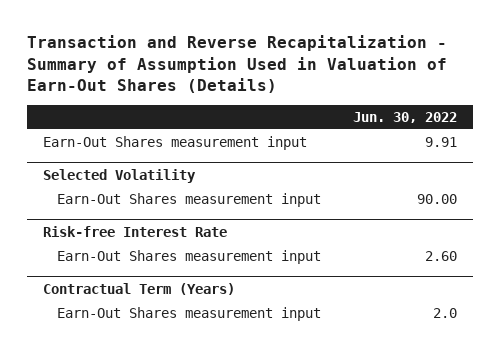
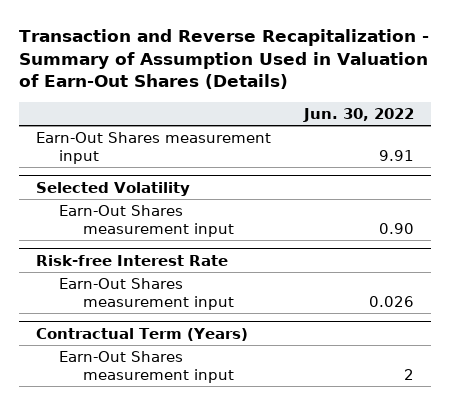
@ Selected Volatility
- Earn-Out Shares measurement input | 90.00
+ Earn-Out Shares measurement input | 0.90
@ Risk-free Interest Rate
- Earn-Out Shares measurement input | 2.60
+ Earn-Out Shares measurement input | 0.026
@ Contractual Term (Years)
- Earn-Out Shares measurement input | 2.0
+ Earn-Out Shares measurement input | 2

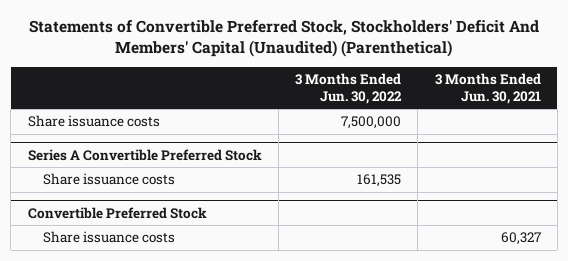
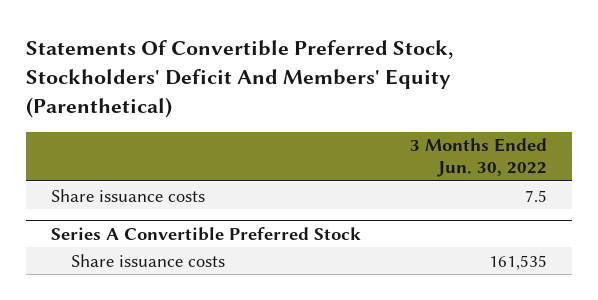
- Statements of Convertible Preferred Stock, Stockholders' Deficit And Members' Capital (Unaudited) (Parenthetical)
+ Statements Of Convertible Preferred Stock, Stockholders' Deficit And Members' Equity (Parenthetical)
- | 3 Months Ended Jun. 30, 2022 | 3 Months Ended Jun. 30, 2021
+ | 3 Months Ended Jun. 30, 2022
- Share issuance costs | 7,500,000 |
+ Share issuance costs | 7.5
- Convertible Preferred Stock
- Share issuance costs | | 60,327

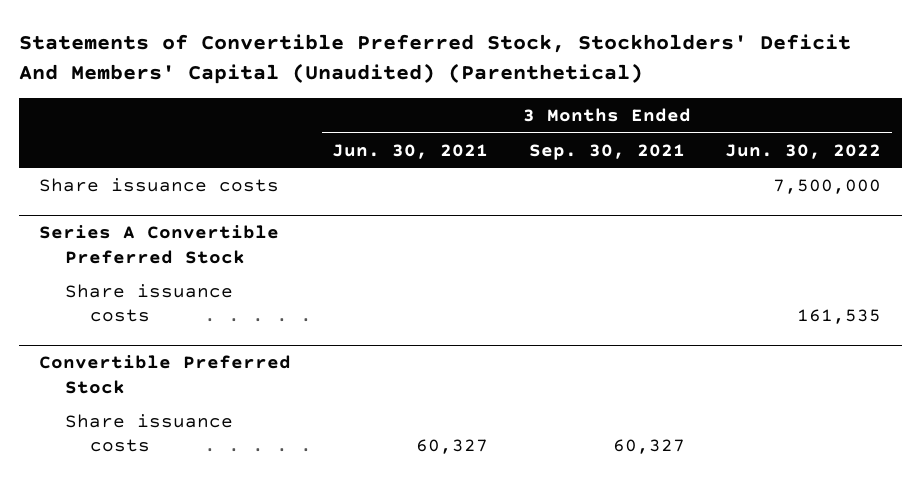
- Statements Of Convertible Preferred Stock, Stockholders' Deficit And Members' Equity (Parenthetical)
+ Statements of Convertible Preferred Stock, Stockholders' Deficit And Members' Capital (Unaudited) (Parenthetical)
- | 3 Months Ended Jun. 30, 2022
+ | 3 Months Ended Jun. 30, 2021 | 3 Months Ended Sep. 30, 2021 | 3 Months Ended Jun. 30, 2022
- Share issuance costs | 7.5
+ Share issuance costs | | | 7,500,000
+ Convertible Preferred Stock
+ Share issuance costs | 60,327 | 60,327 |

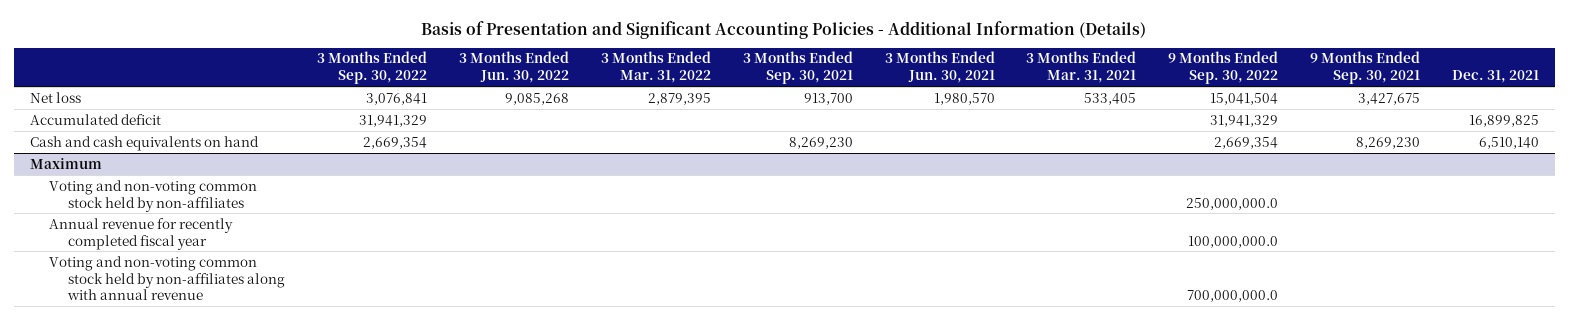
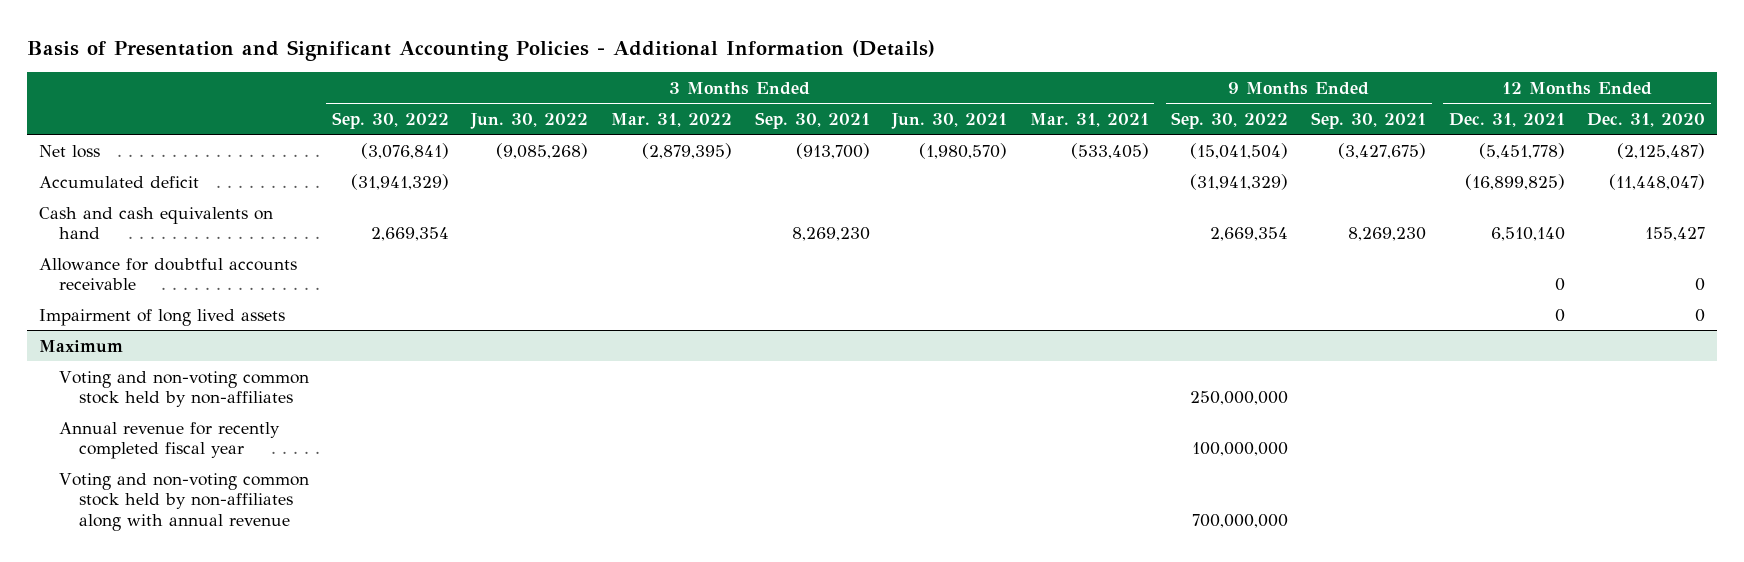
- | 3 Months Ended Sep. 30, 2022 | 3 Months Ended Jun. 30, 2022 | 3 Months Ended Mar. 31, 2022 | 3 Months Ended Sep. 30, 2021 | 3 Months Ended Jun. 30, 2021 | 3 Months Ended Mar. 31, 2021 | 9 Months Ended Sep. 30, 2022 | 9 Months Ended Sep. 30, 2021 | Dec. 31, 2021
+ | 3 Months Ended Sep. 30, 2022 | 3 Months Ended Jun. 30, 2022 | 3 Months Ended Mar. 31, 2022 | 3 Months Ended Sep. 30, 2021 | 3 Months Ended Jun. 30, 2021 | 3 Months Ended Mar. 31, 2021 | 9 Months Ended Sep. 30, 2022 | 9 Months Ended Sep. 30, 2021 | 12 Months Ended Dec. 31, 2021 | 12 Months Ended Dec. 31, 2020
- Net loss | 3,076,841 | 9,085,268 | 2,879,395 | 913,700 | 1,980,570 | 533,405 | 15,041,504 | 3,427,675 |
- Accumulated deficit | 31,941,329 | | | | | | 31,941,329 | | 16,899,825
+ Net loss | (3,076,841) | (9,085,268) | (2,879,395) | (913,700) | (1,980,570) | (533,405) | (15,041,504) | (3,427,675) | (5,451,778) | (2,125,487)
+ Accumulated deficit | (31,941,329) | | | | | | (31,941,329) | | (16,899,825) | (11,448,047)
+ Allowance for doubtful accounts receivable | | | | | | | | | 0 | 0
+ Impairment of long lived assets | | | | | | | | | 0 | 0
@ Maximum
- Voting and non-voting common stock held by non-affiliates | | | | | | | 250,000,000.0 | |
- Annual revenue for recently completed fiscal year | | | | | | | 100,000,000.0 | |
- Voting and non-voting common stock held by non-affiliates along with annual revenue | | | | | | | 700,000,000.0 | |
+ Voting and non-voting common stock held by non-affiliates | | | | | | | 250,000,000 | | |
+ Annual revenue for recently completed fiscal year | | | | | | | 100,000,000 | | |
+ Voting and non-voting common stock held by non-affiliates along with annual revenue | | | | | | | 700,000,000 | | |

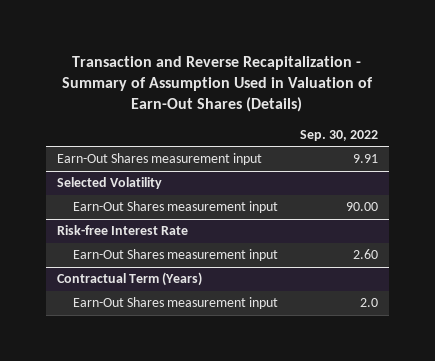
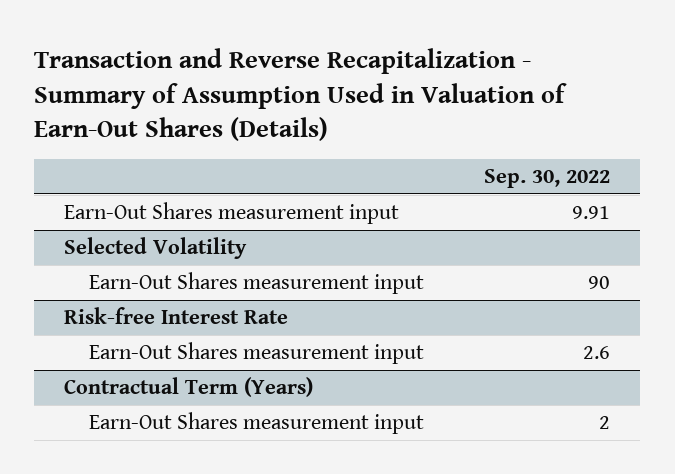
@ Selected Volatility
- Earn-Out Shares measurement input | 90.00
+ Earn-Out Shares measurement input | 90
@ Risk-free Interest Rate
- Earn-Out Shares measurement input | 2.60
+ Earn-Out Shares measurement input | 2.6
@ Contractual Term (Years)
- Earn-Out Shares measurement input | 2.0
+ Earn-Out Shares measurement input | 2

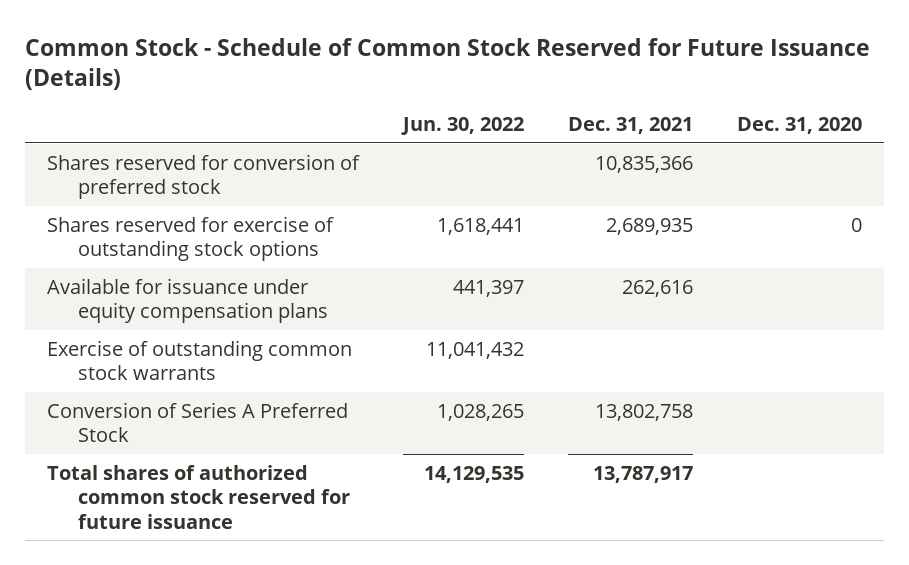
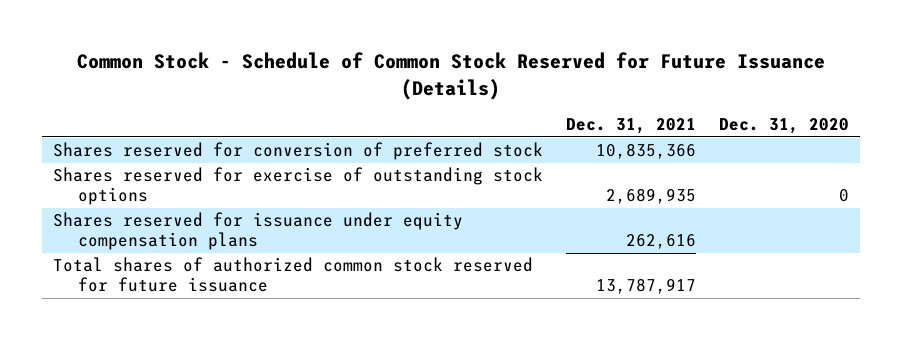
- | Jun. 30, 2022 | Dec. 31, 2021 | Dec. 31, 2020
+ | Dec. 31, 2021 | Dec. 31, 2020
- Available for issuance under equity compensation plans | 441,397 | 262,616 |
- Exercise of outstanding common stock warrants | 11,041,432 | |
- Conversion of Series A Preferred Stock | 1,028,265 | 13,802,758 |
+ Shares reserved for issuance under equity compensation plans | 262,616 |

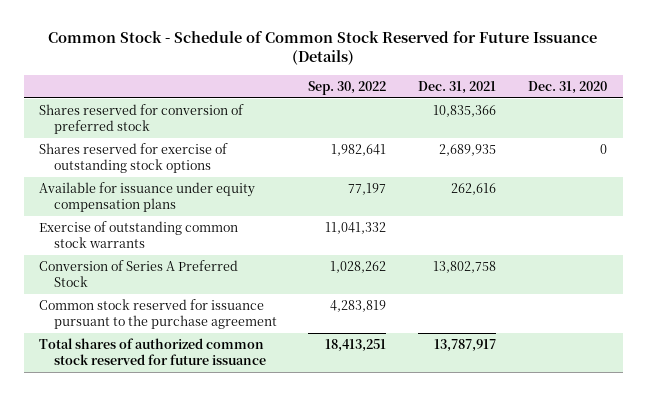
- | Dec. 31, 2021 | Dec. 31, 2020
+ | Sep. 30, 2022 | Dec. 31, 2021 | Dec. 31, 2020
- Shares reserved for issuance under equity compensation plans | 262,616 |
+ Available for issuance under equity compensation plans | 77,197 | 262,616 |
+ Exercise of outstanding common stock warrants | 11,041,332 | |
+ Conversion of Series A Preferred Stock | 1,028,262 | 13,802,758 |
+ Common stock reserved for issuance pursuant to the purchase agreement | 4,283,819 | |

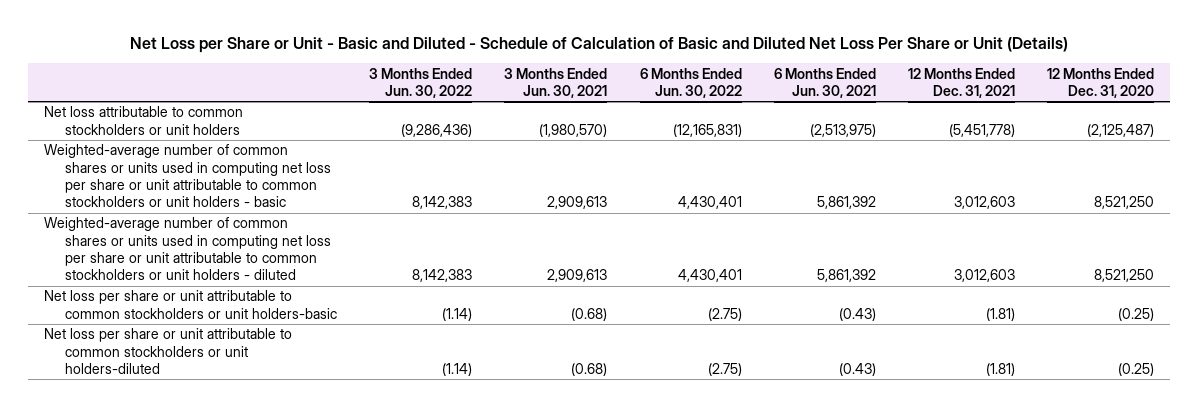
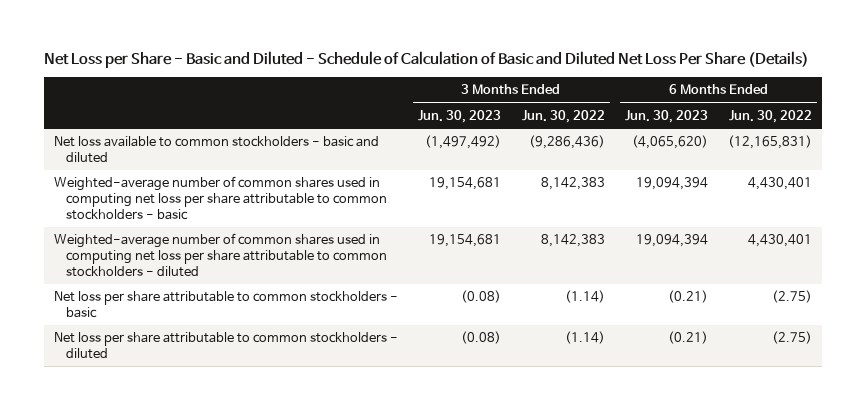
- Net Loss per Share or Unit - Basic and Diluted - Schedule of Calculation of Basic and Diluted Net Loss Per Share or Unit (Details)
+ Net Loss per Share - Basic and Diluted - Schedule of Calculation of Basic and Diluted Net Loss Per Share (Details)
- | 3 Months Ended Jun. 30, 2022 | 3 Months Ended Jun. 30, 2021 | 6 Months Ended Jun. 30, 2022 | 6 Months Ended Jun. 30, 2021 | 12 Months Ended Dec. 31, 2021 | 12 Months Ended Dec. 31, 2020
+ | 3 Months Ended Jun. 30, 2023 | 3 Months Ended Jun. 30, 2022 | 6 Months Ended Jun. 30, 2023 | 6 Months Ended Jun. 30, 2022
- Net loss attributable to common stockholders or unit holders | (9,286,436) | (1,980,570) | (12,165,831) | (2,513,975) | (5,451,778) | (2,125,487)
- Weighted-average number of common shares or units used in computing net loss per share or unit attributable to common stockholders or unit holders - basic | 8,142,383 | 2,909,613 | 4,430,401 | 5,861,392 | 3,012,603 | 8,521,250
- Weighted-average number of common shares or units used in computing net loss per share or unit attributable to common stockholders or unit holders - diluted | 8,142,383 | 2,909,613 | 4,430,401 | 5,861,392 | 3,012,603 | 8,521,250
- Net loss per share or unit attributable to common stockholders or unit holders-basic | (1.14) | (0.68) | (2.75) | (0.43) | (1.81) | (0.25)
- Net loss per share or unit attributable to common stockholders or unit holders-diluted | (1.14) | (0.68) | (2.75) | (0.43) | (1.81) | (0.25)
+ Net loss available to common stockholders - basic and diluted | (1,497,492) | (9,286,436) | (4,065,620) | (12,165,831)
+ Weighted-average number of common shares used in computing net loss per share attributable to common stockholders - basic | 19,154,681 | 8,142,383 | 19,094,394 | 4,430,401
+ Weighted-average number of common shares used in computing net loss per share attributable to common stockholders - diluted | 19,154,681 | 8,142,383 | 19,094,394 | 4,430,401
+ Net loss per share attributable to common stockholders - basic | (0.08) | (1.14) | (0.21) | (2.75)
+ Net loss per share attributable to common stockholders - diluted | (0.08) | (1.14) | (0.21) | (2.75)

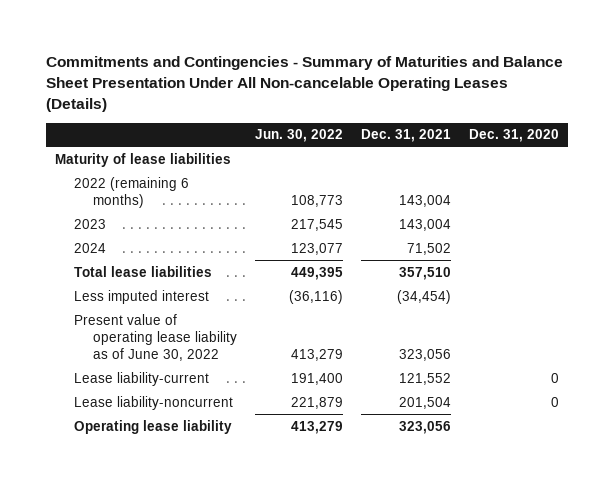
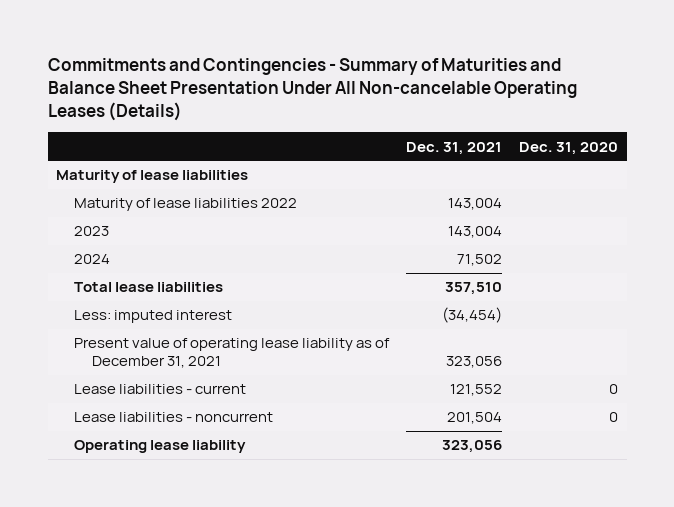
- | Jun. 30, 2022 | Dec. 31, 2021 | Dec. 31, 2020
+ | Dec. 31, 2021 | Dec. 31, 2020
- 2022 (remaining 6 months) | 108,773 | 143,004 |
+ Maturity of lease liabilities 2022 | 143,004 |
- Less imputed interest | (36,116) | (34,454) |
- Present value of operating lease liability as of June 30, 2022 | 413,279 | 323,056 |
- Lease liability-current | 191,400 | 121,552 | 0
- Lease liability-noncurrent | 221,879 | 201,504 | 0
+ Less: imputed interest | (34,454) |
+ Present value of operating lease liability as of December 31, 2021 | 323,056 |
+ Lease liabilities - current | 121,552 | 0
+ Lease liabilities - noncurrent | 201,504 | 0

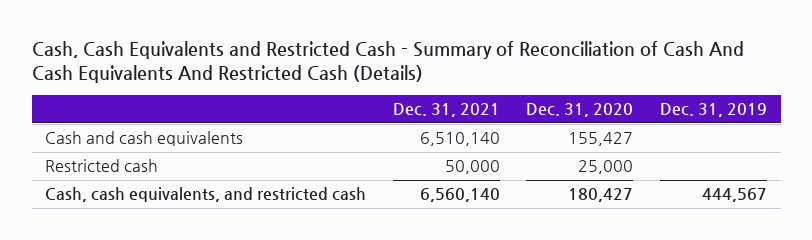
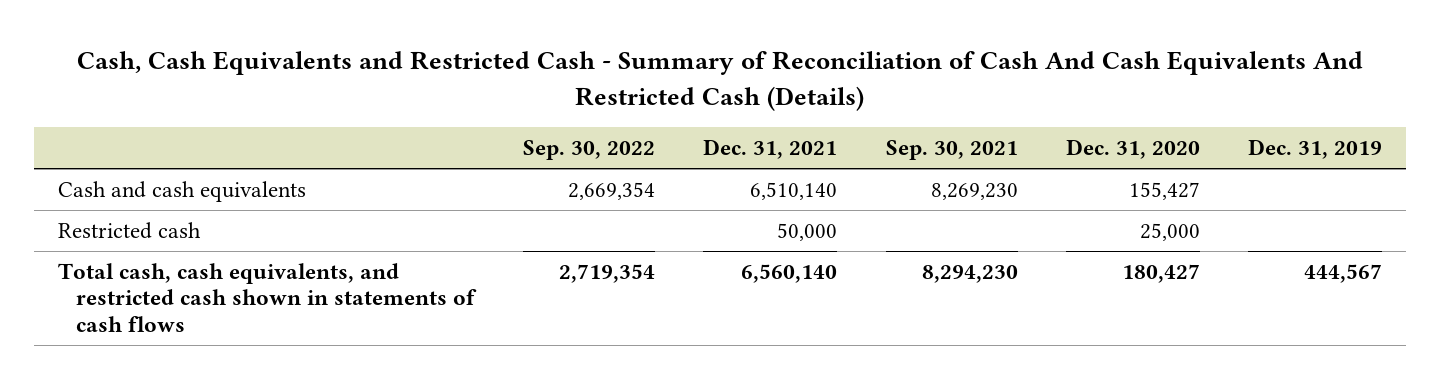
- | Dec. 31, 2021 | Dec. 31, 2020 | Dec. 31, 2019
+ | Sep. 30, 2022 | Dec. 31, 2021 | Sep. 30, 2021 | Dec. 31, 2020 | Dec. 31, 2019
- Cash, cash equivalents, and restricted cash | 6,560,140 | 180,427 | 444,567
+ Total cash, cash equivalents, and restricted cash shown in statements of cash flows | 2,719,354 | 6,560,140 | 8,294,230 | 180,427 | 444,567

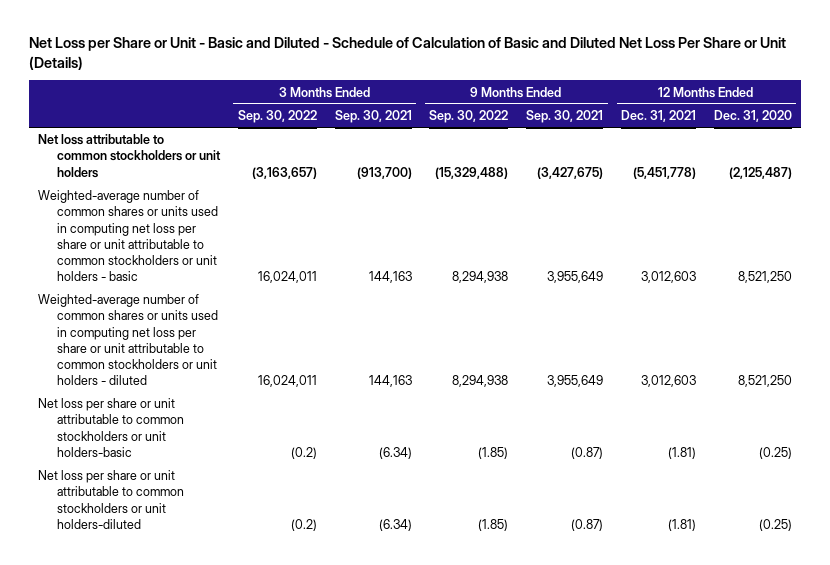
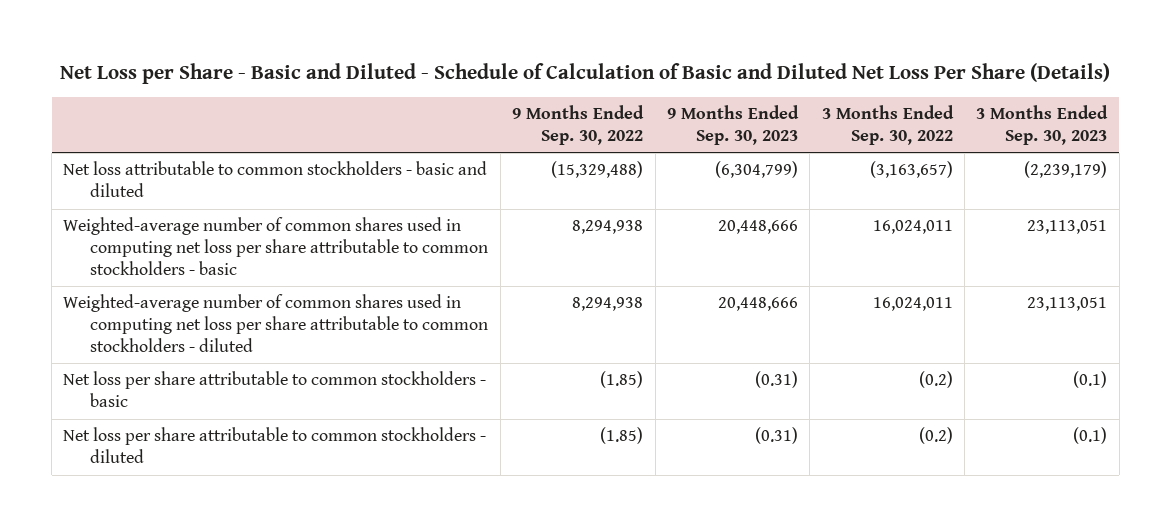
- Net Loss per Share or Unit - Basic and Diluted - Schedule of Calculation of Basic and Diluted Net Loss Per Share or Unit (Details)
+ Net Loss per Share - Basic and Diluted - Schedule of Calculation of Basic and Diluted Net Loss Per Share (Details)
- | 3 Months Ended Sep. 30, 2022 | 3 Months Ended Sep. 30, 2021 | 9 Months Ended Sep. 30, 2022 | 9 Months Ended Sep. 30, 2021 | 12 Months Ended Dec. 31, 2021 | 12 Months Ended Dec. 31, 2020
+ | 9 Months Ended Sep. 30, 2022 | 9 Months Ended Sep. 30, 2023 | 3 Months Ended Sep. 30, 2022 | 3 Months Ended Sep. 30, 2023
- Net loss attributable to common stockholders or unit holders | (3,163,657) | (913,700) | (15,329,488) | (3,427,675) | (5,451,778) | (2,125,487)
- Weighted-average number of common shares or units used in computing net loss per share or unit attributable to common stockholders or unit holders - basic | 16,024,011 | 144,163 | 8,294,938 | 3,955,649 | 3,012,603 | 8,521,250
- Weighted-average number of common shares or units used in computing net loss per share or unit attributable to common stockholders or unit holders - diluted | 16,024,011 | 144,163 | 8,294,938 | 3,955,649 | 3,012,603 | 8,521,250
- Net loss per share or unit attributable to common stockholders or unit holders-basic | (0.2) | (6.34) | (1.85) | (0.87) | (1.81) | (0.25)
- Net loss per share or unit attributable to common stockholders or unit holders-diluted | (0.2) | (6.34) | (1.85) | (0.87) | (1.81) | (0.25)
+ Net loss attributable to common stockholders - basic and diluted | (15,329,488) | (6,304,799) | (3,163,657) | (2,239,179)
+ Weighted-average number of common shares used in computing net loss per share attributable to common stockholders - basic | 8,294,938 | 20,448,666 | 16,024,011 | 23,113,051
+ Weighted-average number of common shares used in computing net loss per share attributable to common stockholders - diluted | 8,294,938 | 20,448,666 | 16,024,011 | 23,113,051
+ Net loss per share attributable to common stockholders - basic | (1.85) | (0.31) | (0.2) | (0.1)
+ Net loss per share attributable to common stockholders - diluted | (1.85) | (0.31) | (0.2) | (0.1)

